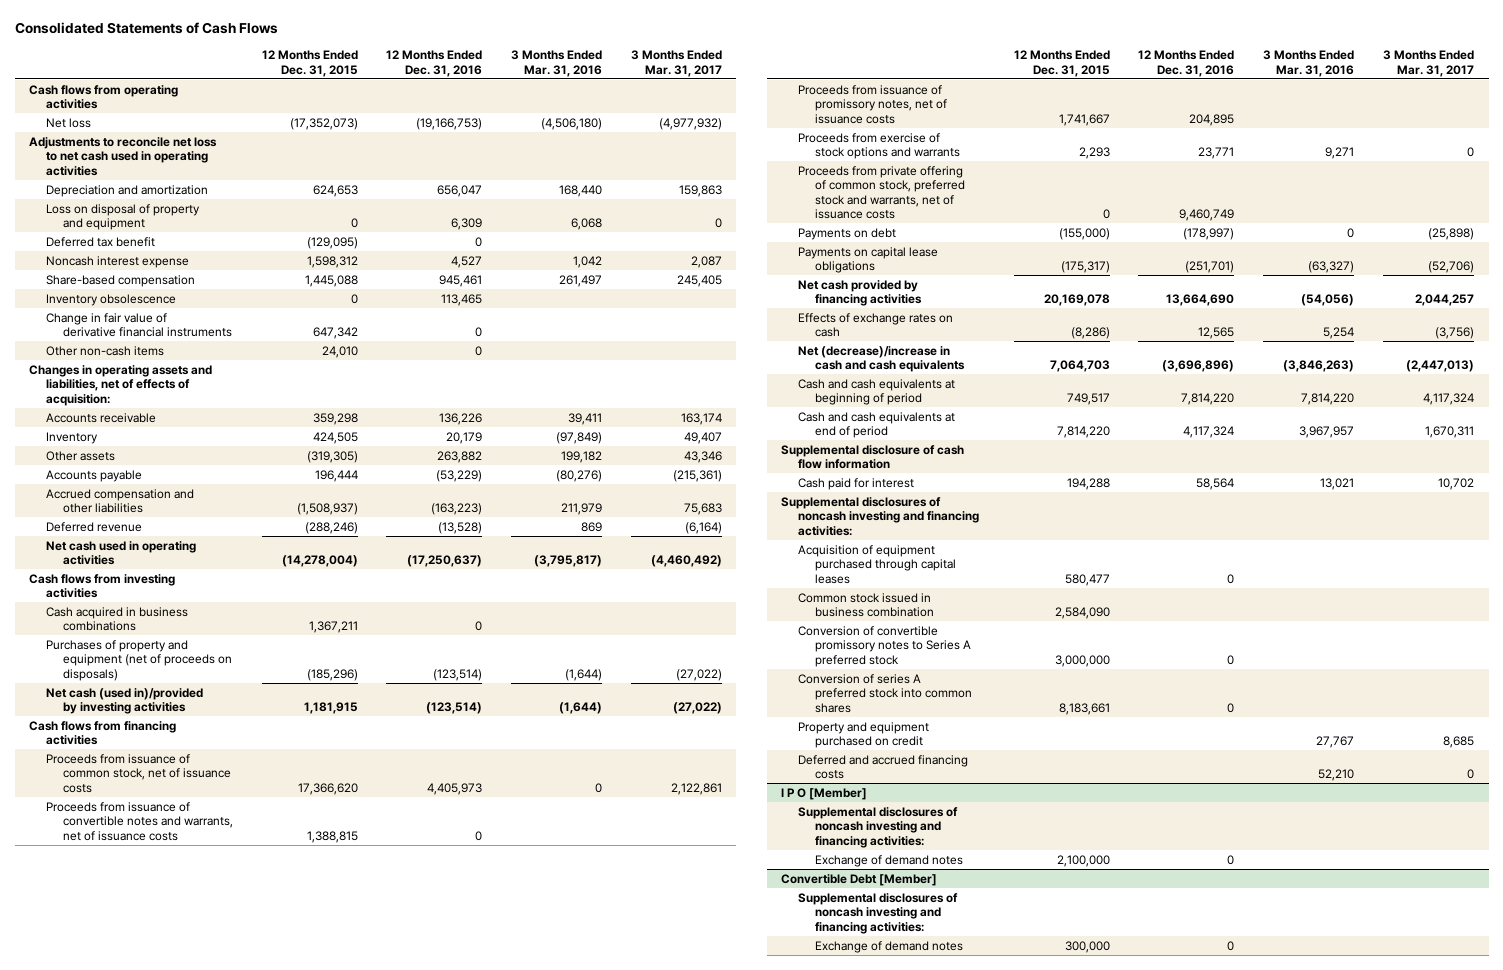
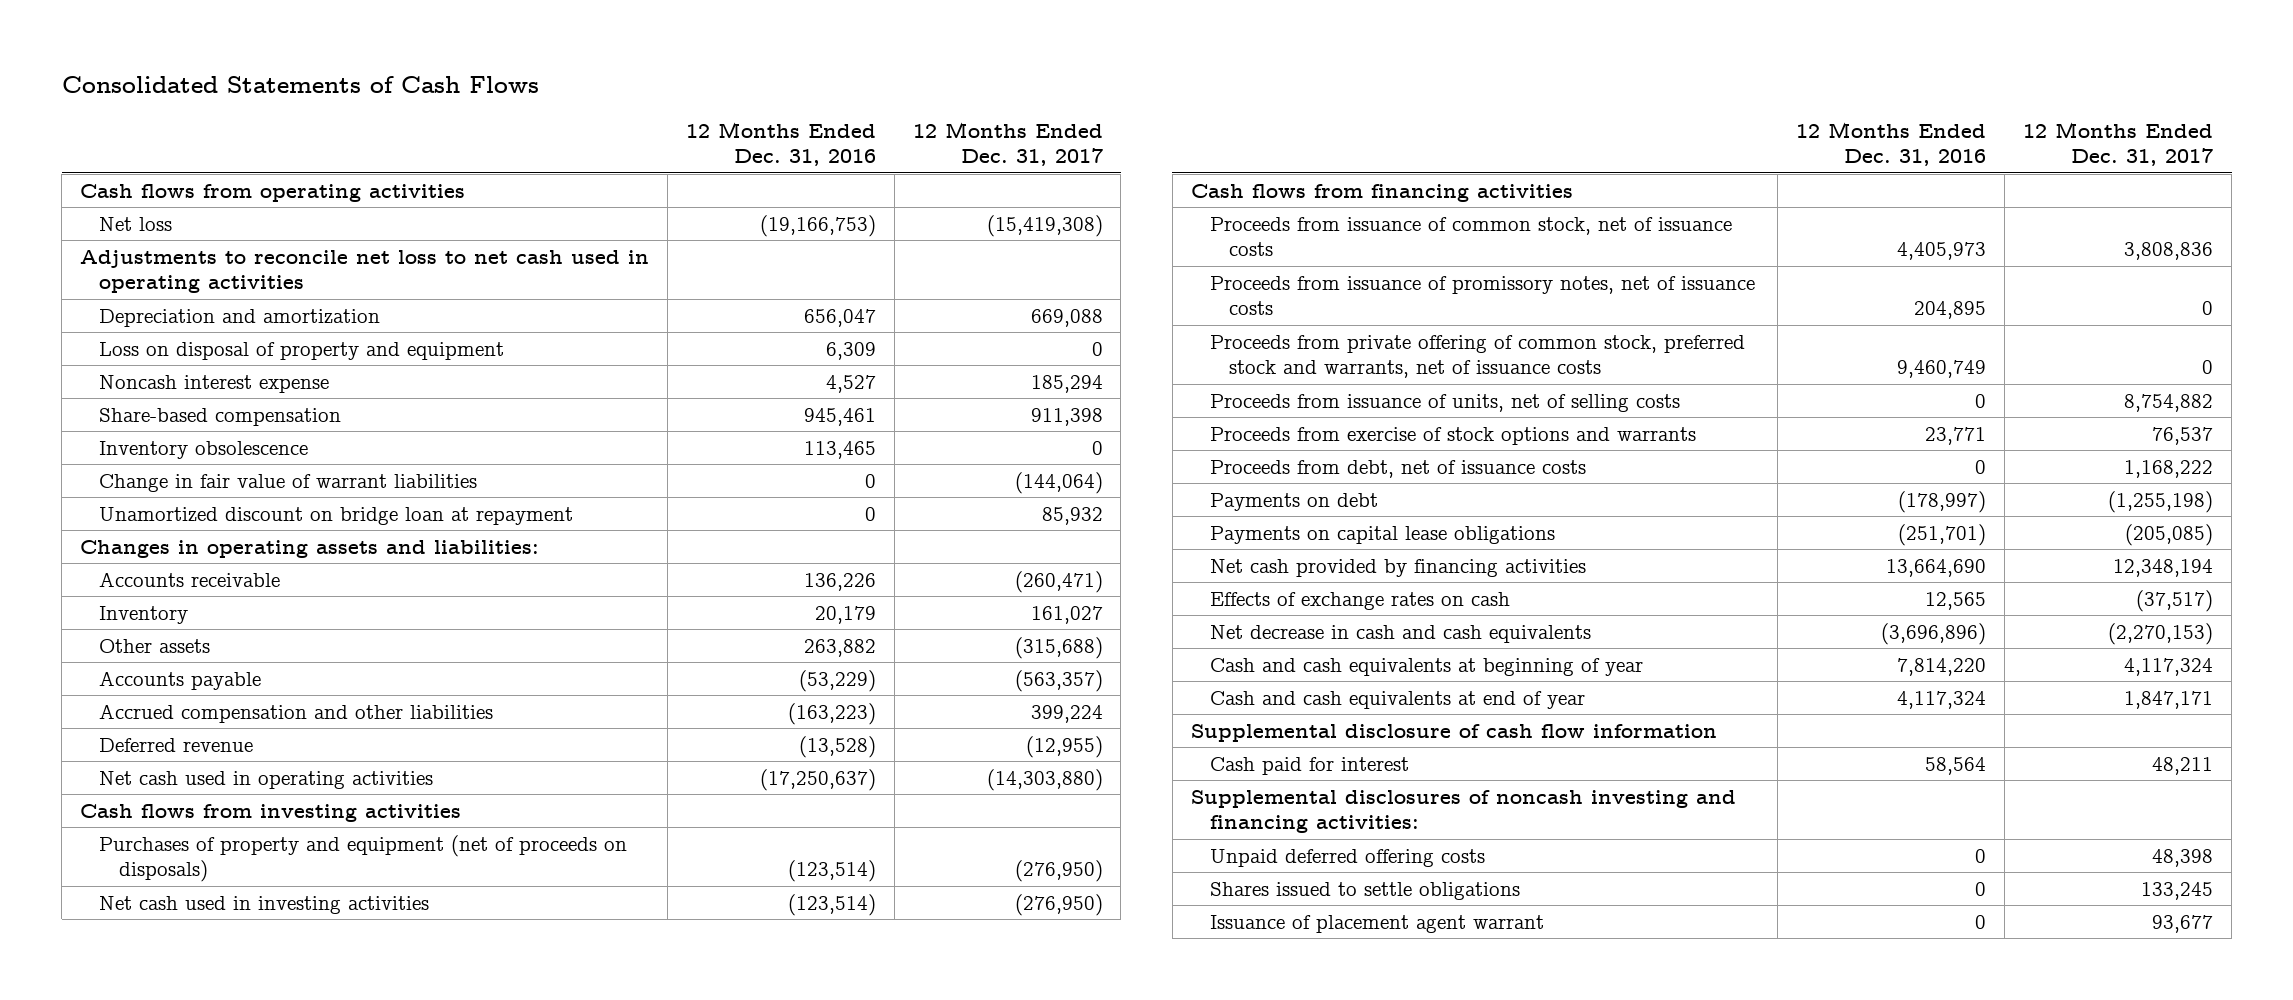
- | 12 Months Ended Dec. 31, 2015 | 12 Months Ended Dec. 31, 2016 | 3 Months Ended Mar. 31, 2016 | 3 Months Ended Mar. 31, 2017
+ | 12 Months Ended Dec. 31, 2016 | 12 Months Ended Dec. 31, 2017
- Deferred tax benefit | (129,095) | 0 | |
- Change in fair value of derivative financial instruments | 647,342 | 0 | |
- Other non-cash items | 24,010 | 0 | |
- Changes in operating assets and liabilities, net of effects of acquisition:
+ Change in fair value of warrant liabilities | 0 | (144,064)
+ Unamortized discount on bridge loan at repayment | 0 | 85,932
+ Changes in operating assets and liabilities:
- Cash acquired in business combinations | 1,367,211 | 0 | |
- Net cash (used in)/provided by investing activities | 1,181,915 | (123,514) | (1,644) | (27,022)
+ Net cash used in investing activities | (123,514) | (276,950)
- Proceeds from issuance of convertible notes and warrants, net of issuance costs | 1,388,815 | 0 | |
+ Proceeds from issuance of units, net of selling costs | 0 | 8,754,882
moved down: Proceeds from exercise of stock options and warrants | 23,771 | 76,537
+ Proceeds from debt, net of issuance costs | 0 | 1,168,222
- Net (decrease)/increase in cash and cash equivalents | 7,064,703 | (3,696,896) | (3,846,263) | (2,447,013)
- Cash and cash equivalents at beginning of period | 749,517 | 7,814,220 | 7,814,220 | 4,117,324
- Cash and cash equivalents at end of period | 7,814,220 | 4,117,324 | 3,967,957 | 1,670,311
+ Net decrease in cash and cash equivalents | (3,696,896) | (2,270,153)
+ Cash and cash equivalents at beginning of year | 7,814,220 | 4,117,324
+ Cash and cash equivalents at end of year | 4,117,324 | 1,847,171
- Acquisition of equipment purchased through capital leases | 580,477 | 0 | |
- Common stock issued in business combination | 2,584,090 | | |
- Conversion of convertible promissory notes to Series A preferred stock | 3,000,000 | 0 | |
- Conversion of series A preferred stock into common shares | 8,183,661 | 0 | |
- Property and equipment purchased on credit | | | 27,767 | 8,685
- Deferred and accrued financing costs | | | 52,210 | 0
- I P O [Member]
- Supplemental disclosures of noncash investing and financing activities:
- Exchange of demand notes | 2,100,000 | 0 | |
- Convertible Debt [Member]
- Supplemental disclosures of noncash investing and financing activities:
- Exchange of demand notes | 300,000 | 0 | |
+ Unpaid deferred offering costs | 0 | 48,398
+ Shares issued to settle obligations | 0 | 133,245
+ Issuance of placement agent warrant | 0 | 93,677

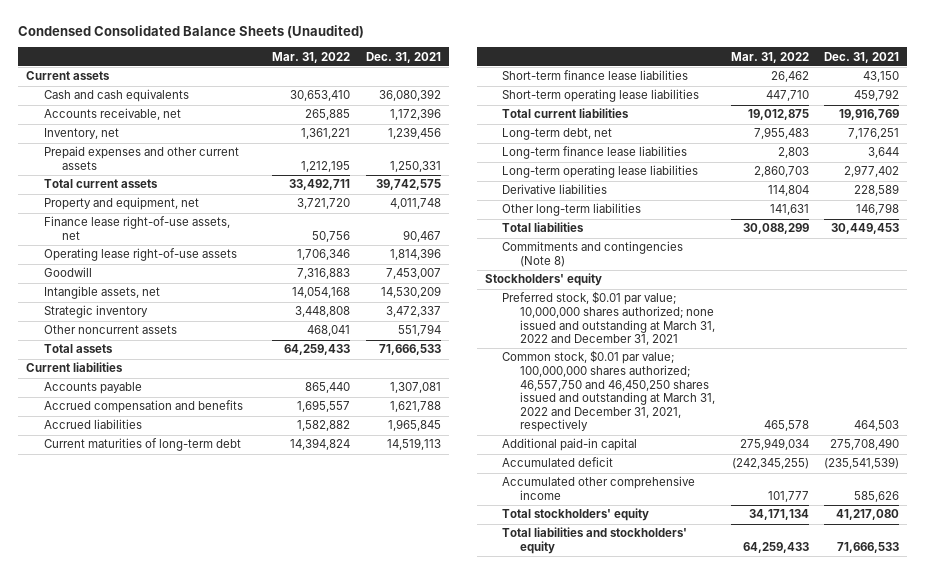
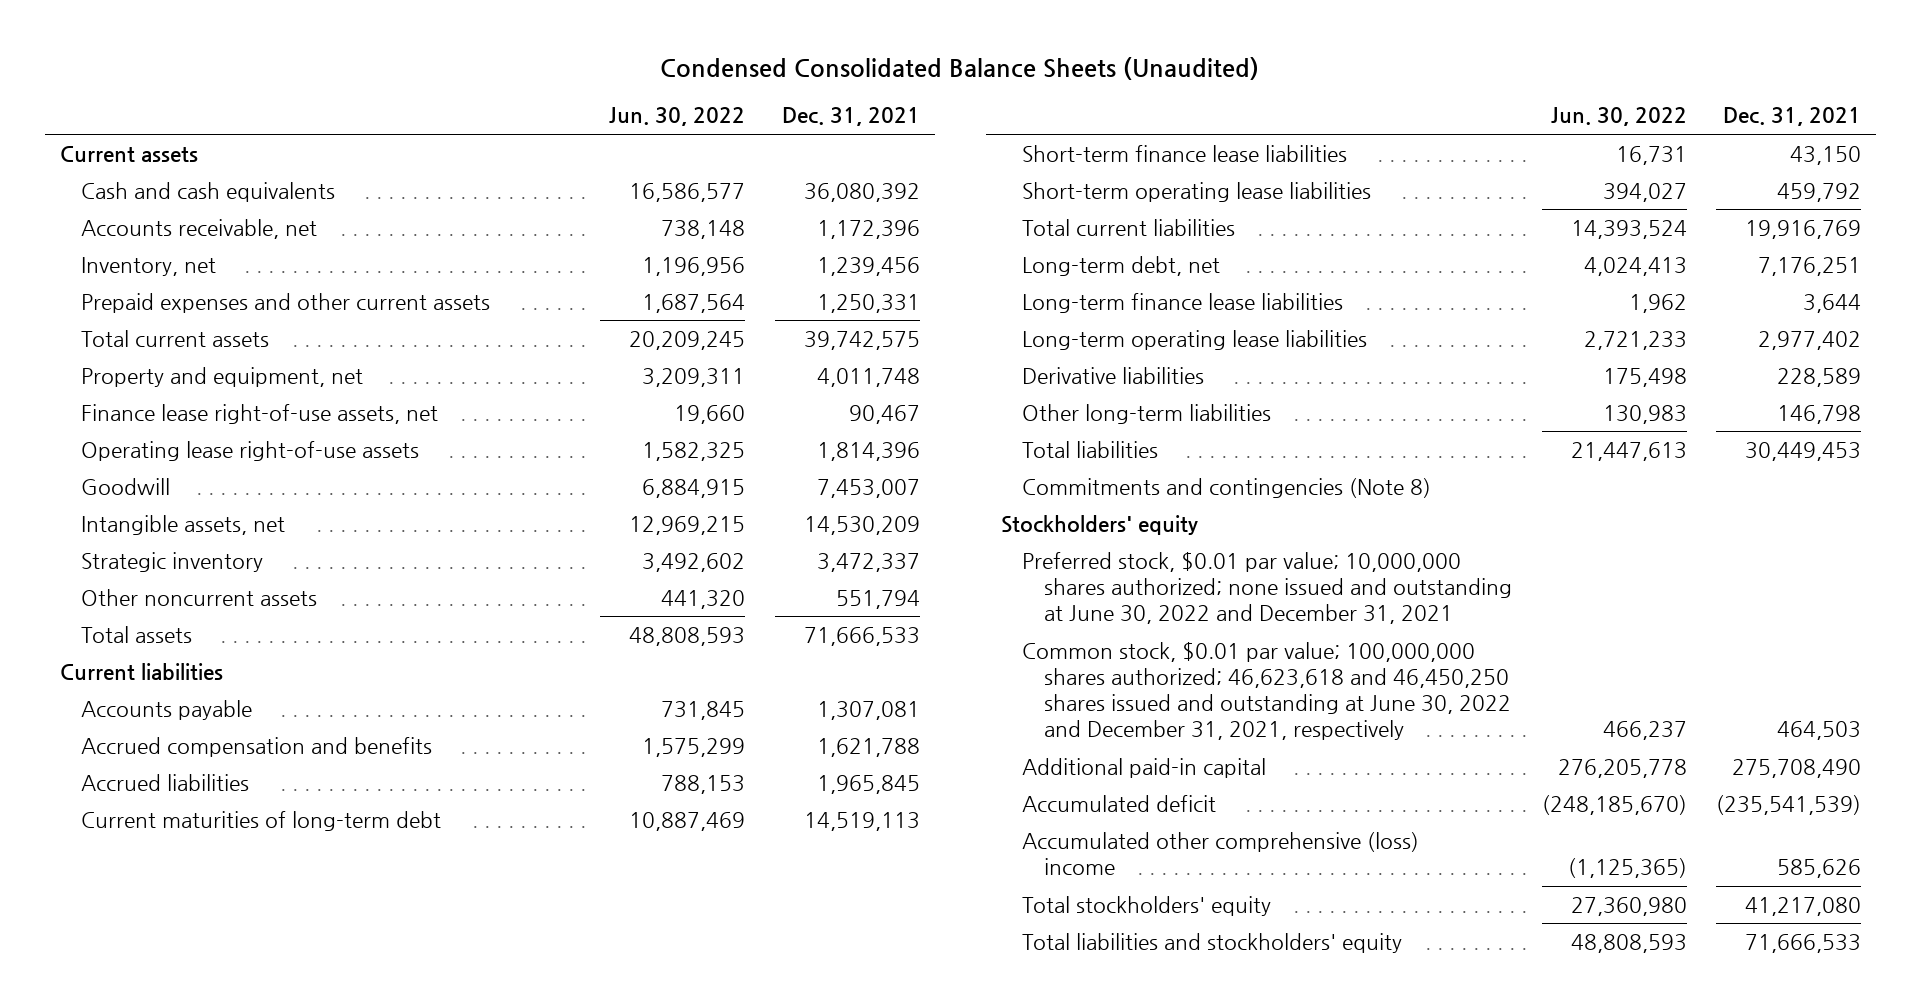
- | Mar. 31, 2022 | Dec. 31, 2021
+ | Jun. 30, 2022 | Dec. 31, 2021
- Preferred stock, $0.01 par value; 10,000,000 shares authorized; none issued and outstanding at March 31, 2022 and December 31, 2021
- Common stock, $0.01 par value; 100,000,000 shares authorized; 46,557,750 and 46,450,250 shares issued and outstanding at March 31, 2022 and December 31, 2021, respectively | 465,578 | 464,503
+ Preferred stock, $0.01 par value; 10,000,000 shares authorized; none issued and outstanding at June 30, 2022 and December 31, 2021
+ Common stock, $0.01 par value; 100,000,000 shares authorized; 46,623,618 and 46,450,250 shares issued and outstanding at June 30, 2022 and December 31, 2021, respectively | 466,237 | 464,503
- Accumulated other comprehensive income | 101,777 | 585,626
+ Accumulated other comprehensive (loss) income | (1,125,365) | 585,626

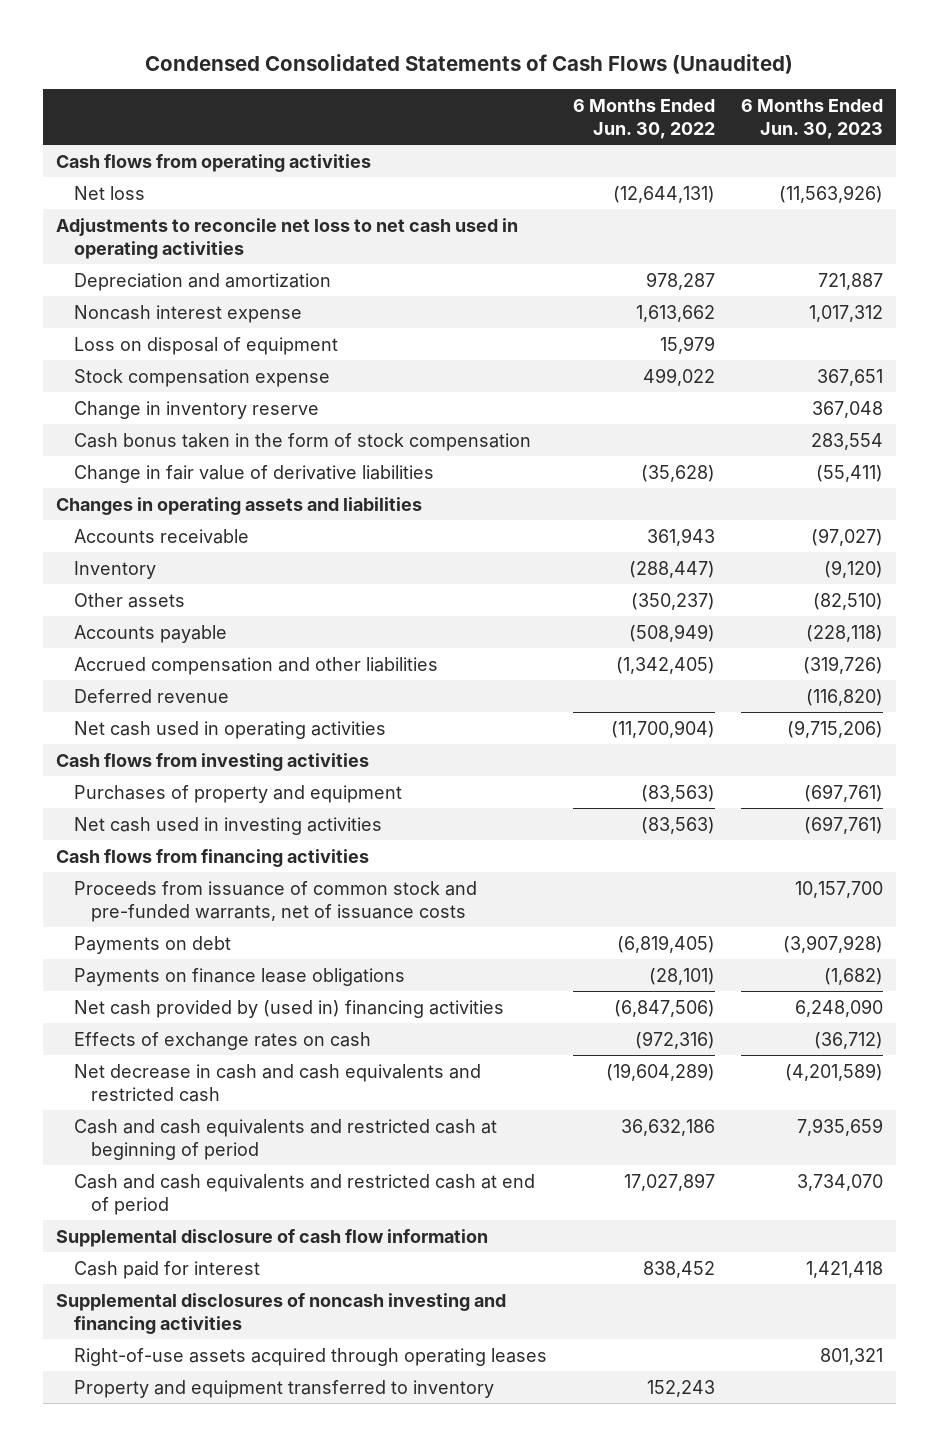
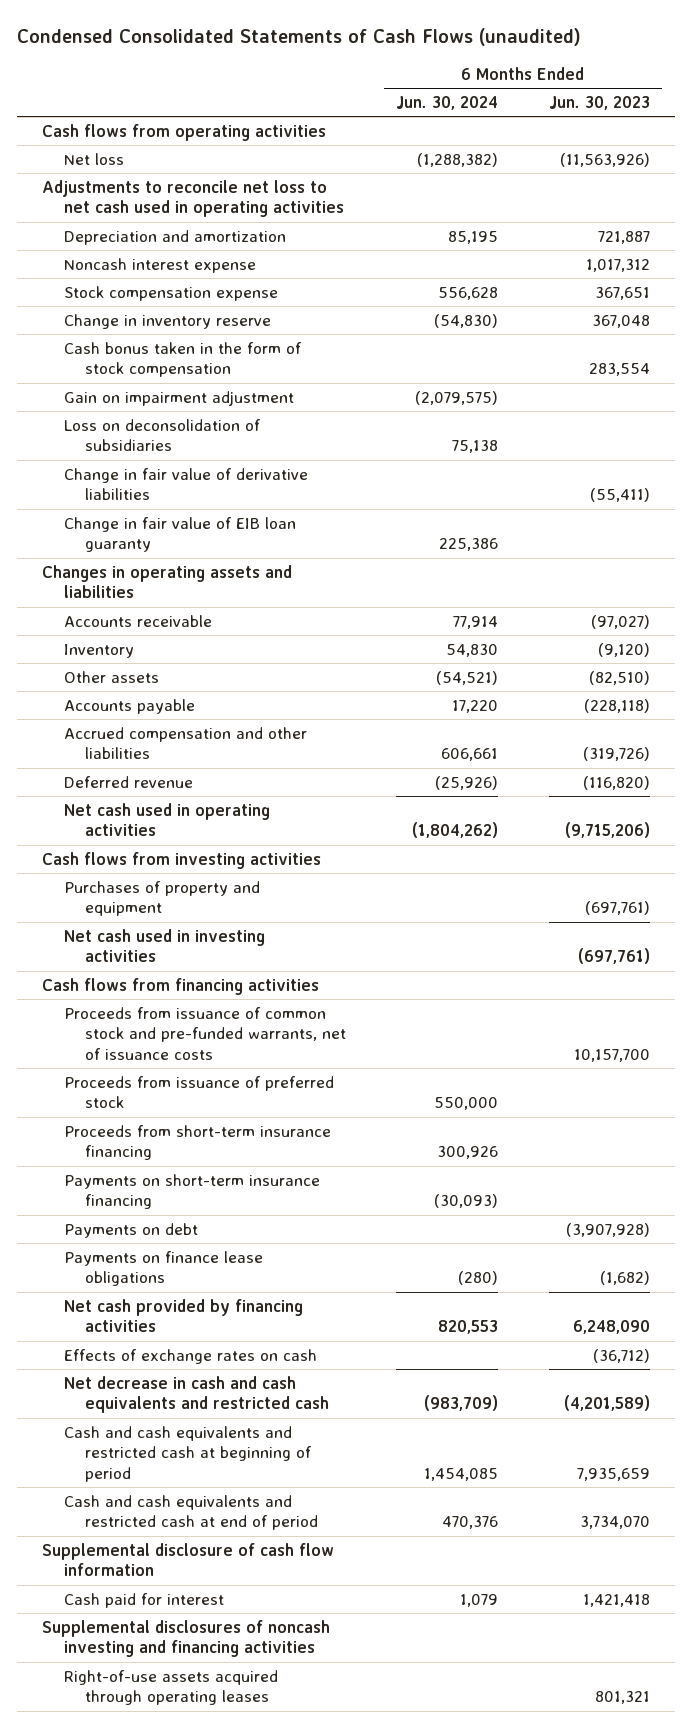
- Condensed Consolidated Statements of Cash Flows (Unaudited)
+ Condensed Consolidated Statements of Cash Flows (unaudited)
- | 6 Months Ended Jun. 30, 2022 | 6 Months Ended Jun. 30, 2023
+ | 6 Months Ended Jun. 30, 2024 | 6 Months Ended Jun. 30, 2023
- Loss on disposal of equipment | 15,979 |
+ Gain on impairment adjustment | (2,079,575) |
+ Loss on deconsolidation of subsidiaries | 75,138 |
+ Change in fair value of EIB loan guaranty | 225,386 |
+ Proceeds from issuance of preferred stock | 550,000 |
+ Proceeds from short-term insurance financing | 300,926 |
+ Payments on short-term insurance financing | (30,093) |
- Net cash provided by (used in) financing activities | (6,847,506) | 6,248,090
+ Net cash provided by financing activities | 820,553 | 6,248,090
- Property and equipment transferred to inventory | 152,243 |

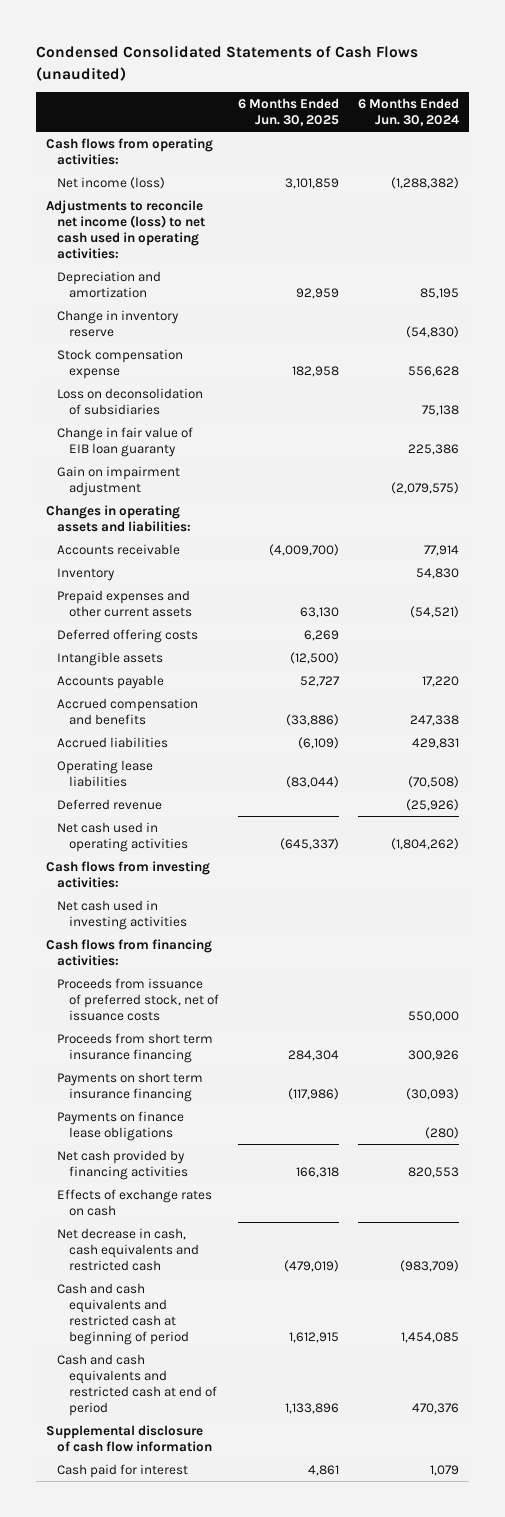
- | 6 Months Ended Jun. 30, 2024 | 6 Months Ended Jun. 30, 2023
+ | 6 Months Ended Jun. 30, 2025 | 6 Months Ended Jun. 30, 2024
- Cash flows from operating activities
- Net loss | (1,288,382) | (11,563,926)
- Adjustments to reconcile net loss to net cash used in operating activities
+ Cash flows from operating activities:
+ Net income (loss) | 3,101,859 | (1,288,382)
+ Adjustments to reconcile net income (loss) to net cash used in operating activities:
- Noncash interest expense | | 1,017,312
- Cash bonus taken in the form of stock compensation | | 283,554
moved down: Stock compensation expense | 182,958 | 556,628
- Change in fair value of derivative liabilities | | (55,411)
- Changes in operating assets and liabilities
moved down: Gain on impairment adjustment | | (2,079,575)
+ Changes in operating assets and liabilities:
- Other assets | (54,521) | (82,510)
+ Prepaid expenses and other current assets | 63,130 | (54,521)
+ Deferred offering costs | 6,269 |
+ Intangible assets | (12,500) |
- Accrued compensation and other liabilities | 606,661 | (319,726)
+ Accrued compensation and benefits | (33,886) | 247,338
+ Accrued liabilities | (6,109) | 429,831
+ Operating lease liabilities | (83,044) | (70,508)
- Cash flows from investing activities
- Purchases of property and equipment | | (697,761)
+ Cash flows from investing activities:
- Cash flows from financing activities
- Proceeds from issuance of common stock and pre-funded warrants, net of issuance costs | | 10,157,700
- Proceeds from issuance of preferred stock | 550,000 |
- Proceeds from short-term insurance financing | 300,926 |
- Payments on short-term insurance financing | (30,093) |
- Payments on debt | | (3,907,928)
+ Cash flows from financing activities:
+ Proceeds from issuance of preferred stock, net of issuance costs | | 550,000
+ Proceeds from short term insurance financing | 284,304 | 300,926
+ Payments on short term insurance financing | (117,986) | (30,093)
- Net decrease in cash and cash equivalents and restricted cash | (983,709) | (4,201,589)
+ Net decrease in cash, cash equivalents and restricted cash | (479,019) | (983,709)
- Supplemental disclosures of noncash investing and financing activities
- Right-of-use assets acquired through operating leases | | 801,321

